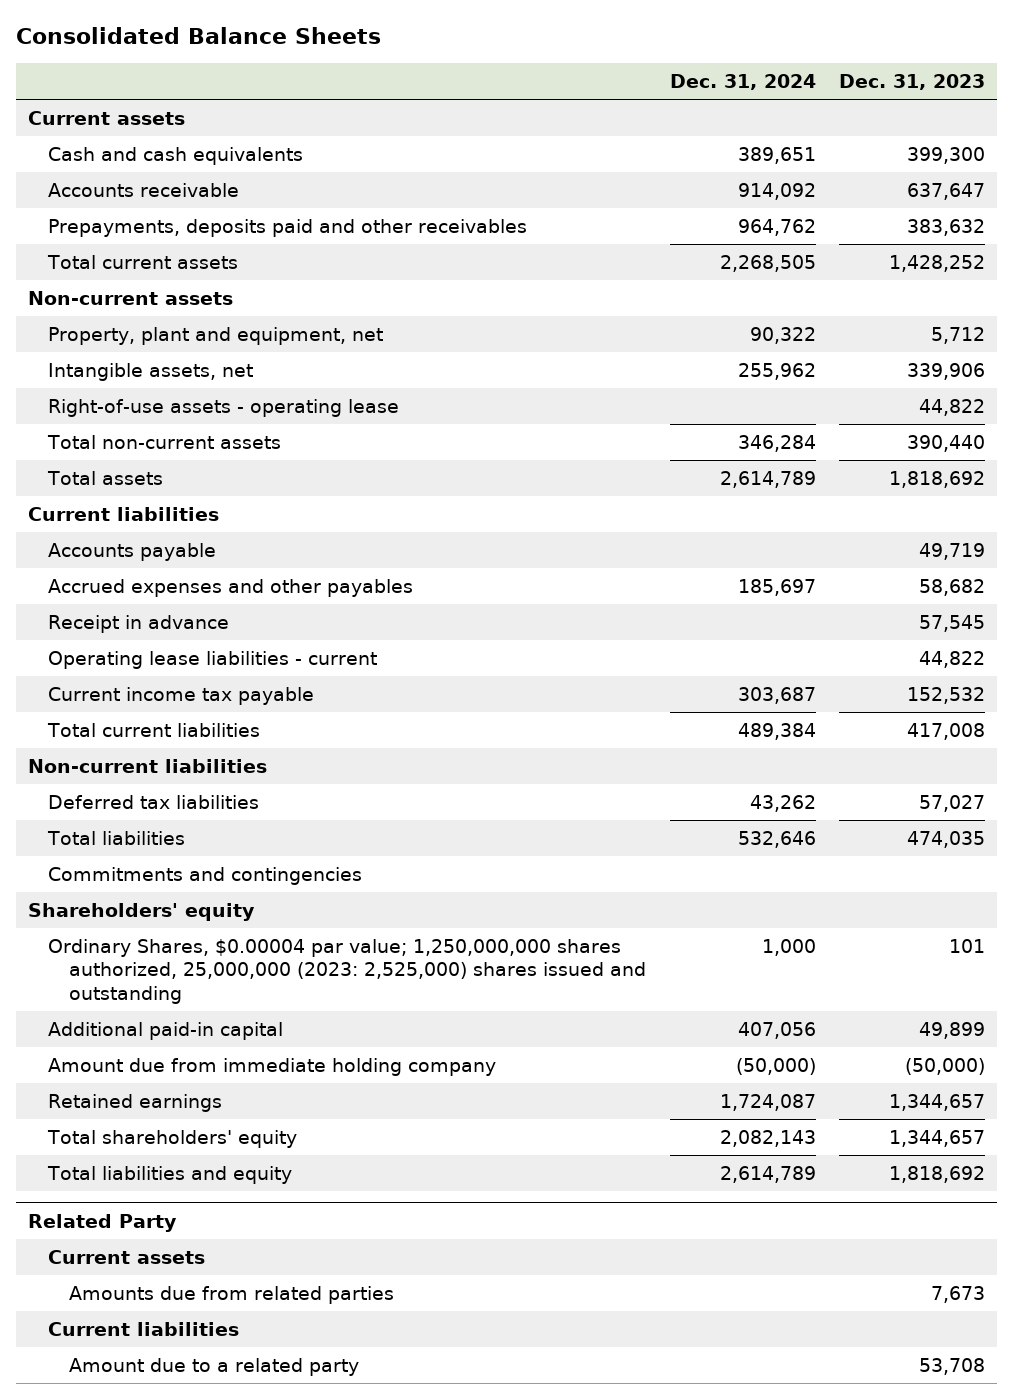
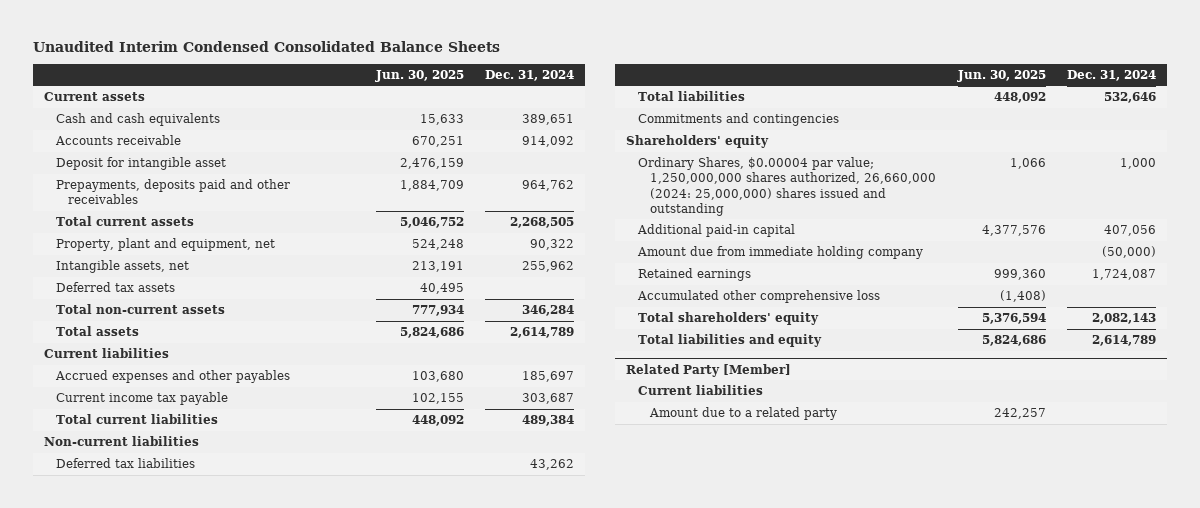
- Consolidated Balance Sheets
+ Unaudited Interim Condensed Consolidated Balance Sheets
- | Dec. 31, 2024 | Dec. 31, 2023
+ | Jun. 30, 2025 | Dec. 31, 2024
+ Deposit for intangible asset | 2,476,159 |
- Non-current assets
- Right-of-use assets - operating lease | | 44,822
+ Deferred tax assets | 40,495 |
- Accounts payable | | 49,719
- Receipt in advance | | 57,545
- Operating lease liabilities - current | | 44,822
- Ordinary Shares, $0.00004 par value; 1,250,000,000 shares authorized, 25,000,000 (2023: 2,525,000) shares issued and outstanding | 1,000 | 101
+ Ordinary Shares, $0.00004 par value; 1,250,000,000 shares authorized, 26,660,000 (2024: 25,000,000) shares issued and outstanding | 1,066 | 1,000
+ Accumulated other comprehensive loss | (1,408) |
- Related Party
- Current assets
- Amounts due from related parties | | 7,673
+ Related Party [Member]

